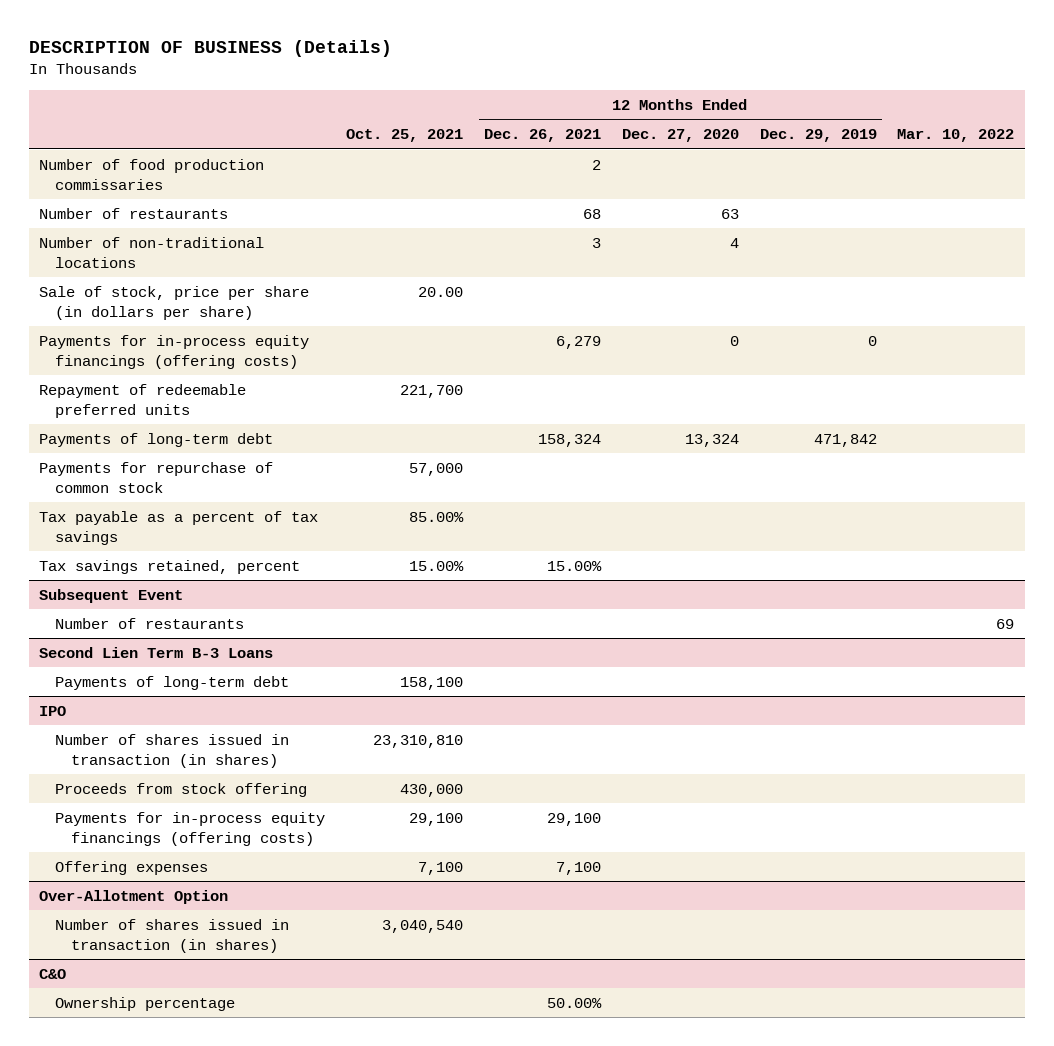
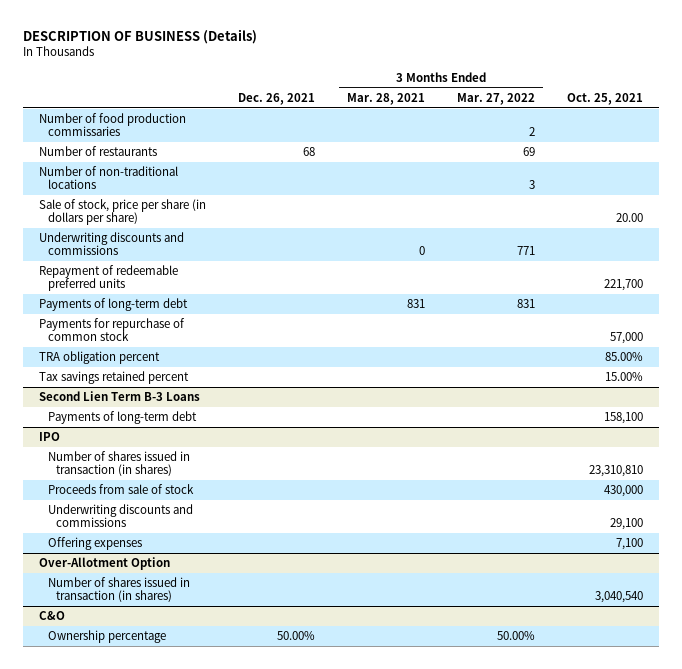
- | Oct. 25, 2021 | 12 Months Ended Dec. 26, 2021 | 12 Months Ended Dec. 27, 2020 | 12 Months Ended Dec. 29, 2019 | Mar. 10, 2022
+ | Dec. 26, 2021 | 3 Months Ended Mar. 28, 2021 | 3 Months Ended Mar. 27, 2022 | Oct. 25, 2021
- Payments for in-process equity financings (offering costs) | | 6,279 | 0 | 0 |
+ Underwriting discounts and commissions | | 0 | 771 |
- Tax payable as a percent of tax savings | 85.00% | | | |
- Tax savings retained, percent | 15.00% | 15.00% | | |
- Subsequent Event
- Number of restaurants | | | | | 69
+ TRA obligation percent | | | | 85.00%
+ Tax savings retained percent | | | | 15.00%
@ IPO
- Proceeds from stock offering | 430,000 | | | |
- Payments for in-process equity financings (offering costs) | 29,100 | 29,100 | | |
+ Proceeds from sale of stock | | | | 430,000
+ Underwriting discounts and commissions | | | | 29,100

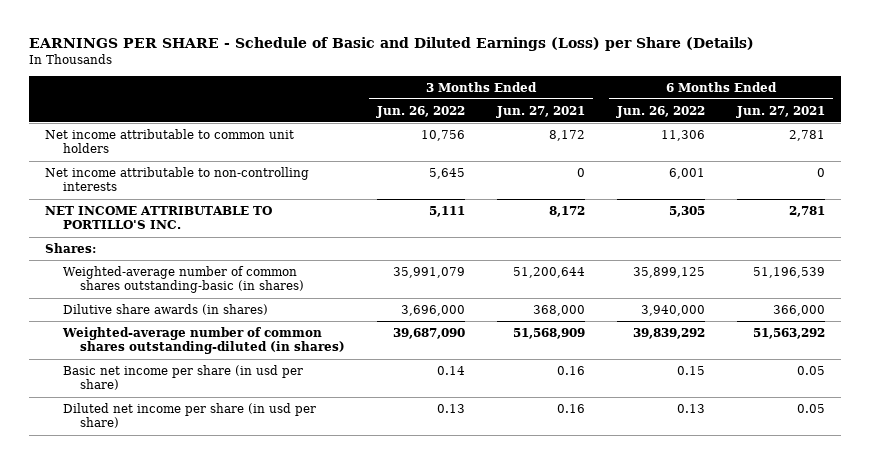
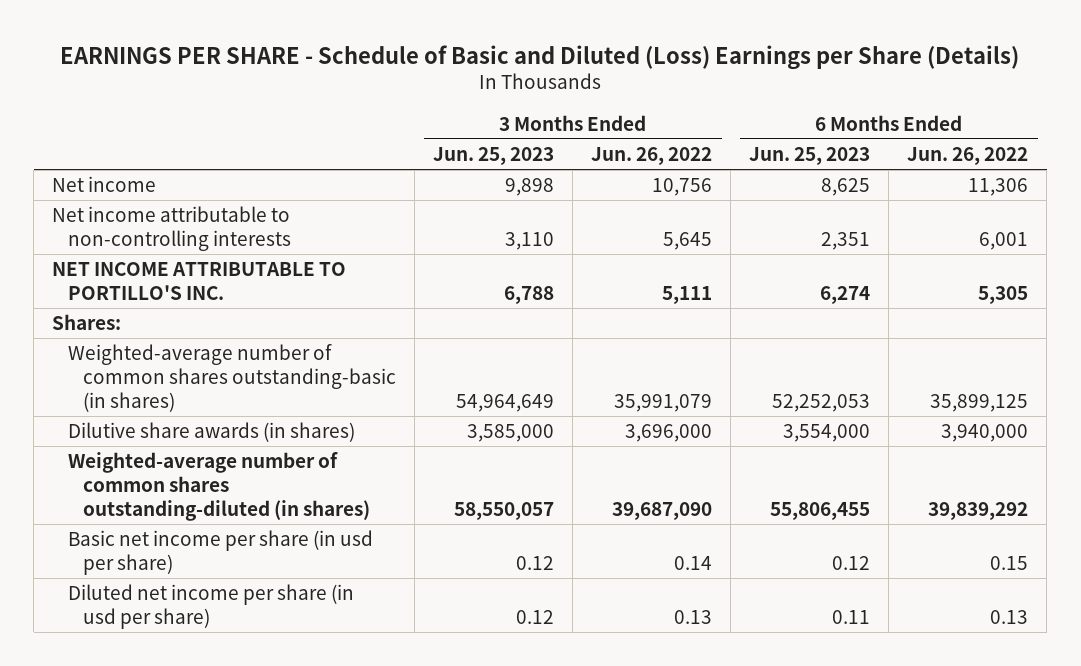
- EARNINGS PER SHARE - Schedule of Basic and Diluted Earnings (Loss) per Share (Details)
+ EARNINGS PER SHARE - Schedule of Basic and Diluted (Loss) Earnings per Share (Details)
- | 3 Months Ended Jun. 26, 2022 | 3 Months Ended Jun. 27, 2021 | 6 Months Ended Jun. 26, 2022 | 6 Months Ended Jun. 27, 2021
+ | 3 Months Ended Jun. 25, 2023 | 3 Months Ended Jun. 26, 2022 | 6 Months Ended Jun. 25, 2023 | 6 Months Ended Jun. 26, 2022
- Net income attributable to common unit holders | 10,756 | 8,172 | 11,306 | 2,781
+ Net income | 9,898 | 10,756 | 8,625 | 11,306

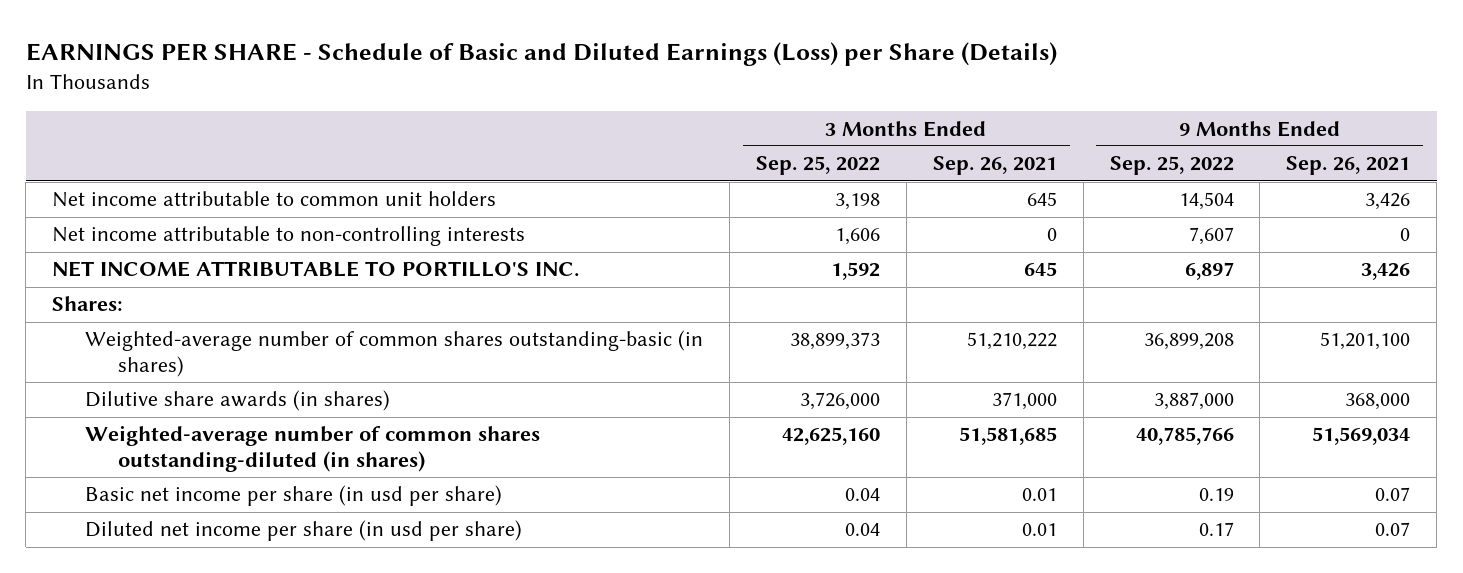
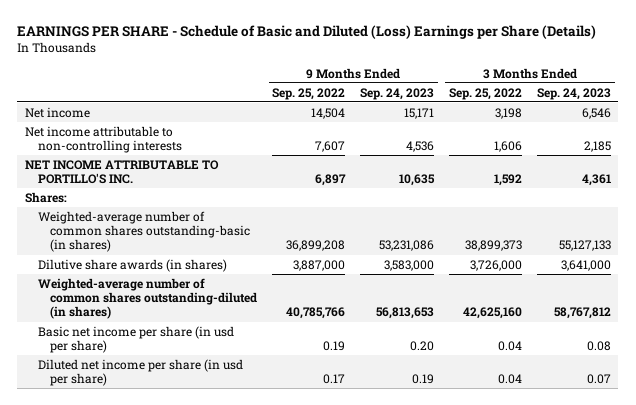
- EARNINGS PER SHARE - Schedule of Basic and Diluted Earnings (Loss) per Share (Details)
+ EARNINGS PER SHARE - Schedule of Basic and Diluted (Loss) Earnings per Share (Details)
- | 3 Months Ended Sep. 25, 2022 | 3 Months Ended Sep. 26, 2021 | 9 Months Ended Sep. 25, 2022 | 9 Months Ended Sep. 26, 2021
+ | 9 Months Ended Sep. 25, 2022 | 9 Months Ended Sep. 24, 2023 | 3 Months Ended Sep. 25, 2022 | 3 Months Ended Sep. 24, 2023
- Net income attributable to common unit holders | 3,198 | 645 | 14,504 | 3,426
+ Net income | 14,504 | 15,171 | 3,198 | 6,546

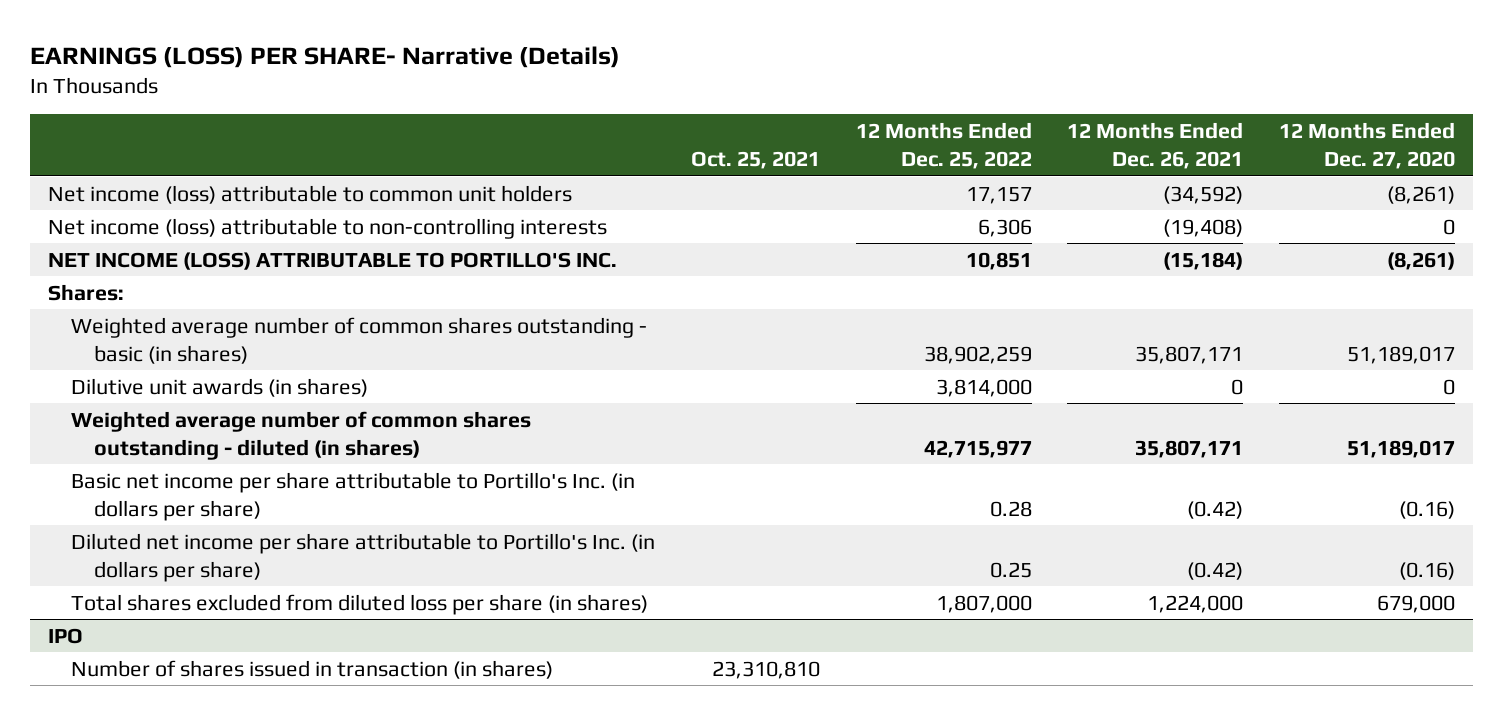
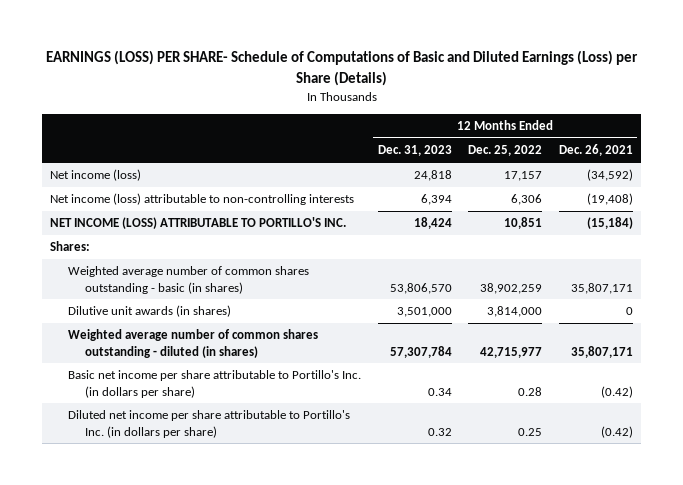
- EARNINGS (LOSS) PER SHARE- Narrative (Details)
+ EARNINGS (LOSS) PER SHARE- Schedule of Computations of Basic and Diluted Earnings (Loss) per Share (Details)
- | Oct. 25, 2021 | 12 Months Ended Dec. 25, 2022 | 12 Months Ended Dec. 26, 2021 | 12 Months Ended Dec. 27, 2020
+ | 12 Months Ended Dec. 31, 2023 | 12 Months Ended Dec. 25, 2022 | 12 Months Ended Dec. 26, 2021
- Net income (loss) attributable to common unit holders | | 17,157 | (34,592) | (8,261)
+ Net income (loss) | 24,818 | 17,157 | (34,592)
- Total shares excluded from diluted loss per share (in shares) | | 1,807,000 | 1,224,000 | 679,000
- IPO
- Number of shares issued in transaction (in shares) | 23,310,810 | | |

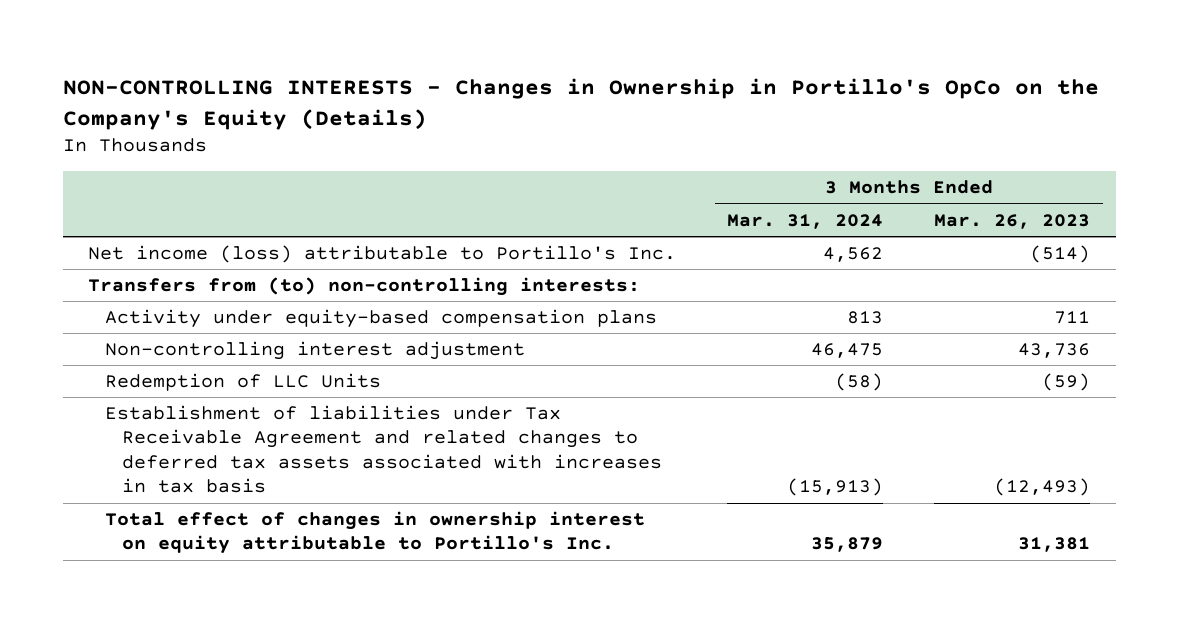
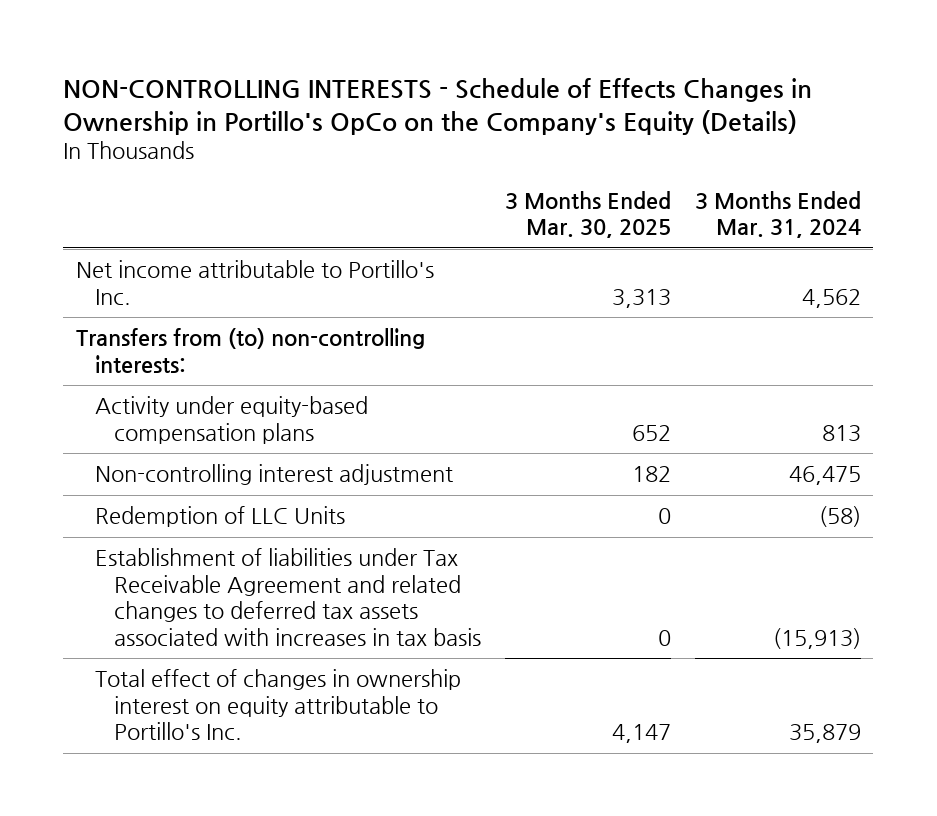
- NON-CONTROLLING INTERESTS - Changes in Ownership in Portillo's OpCo on the Company's Equity (Details)
+ NON-CONTROLLING INTERESTS - Schedule of Effects Changes in Ownership in Portillo's OpCo on the Company's Equity (Details)
- | 3 Months Ended Mar. 31, 2024 | 3 Months Ended Mar. 26, 2023
+ | 3 Months Ended Mar. 30, 2025 | 3 Months Ended Mar. 31, 2024
- Net income (loss) attributable to Portillo's Inc. | 4,562 | (514)
+ Net income attributable to Portillo's Inc. | 3,313 | 4,562

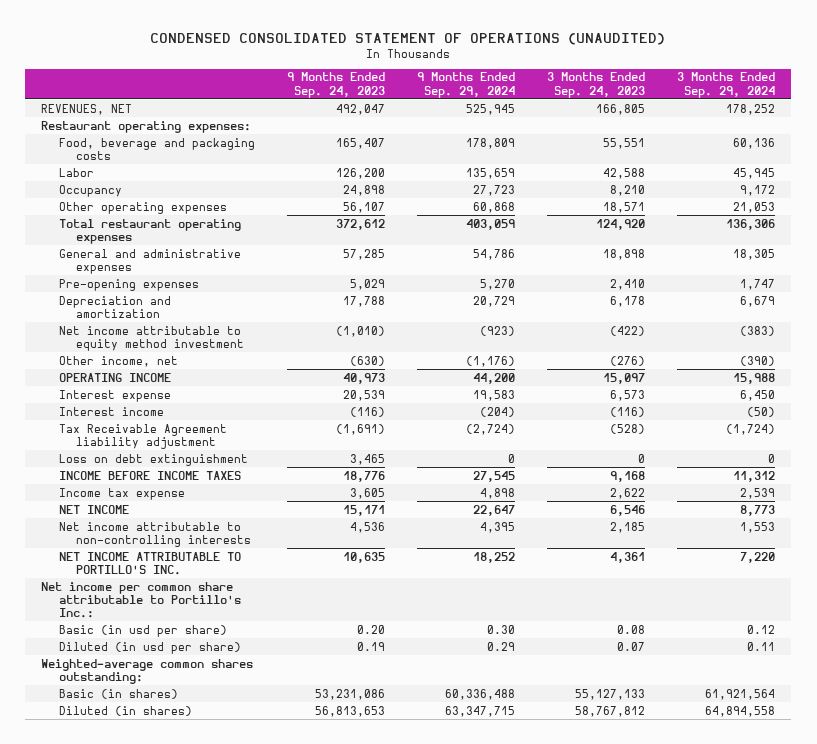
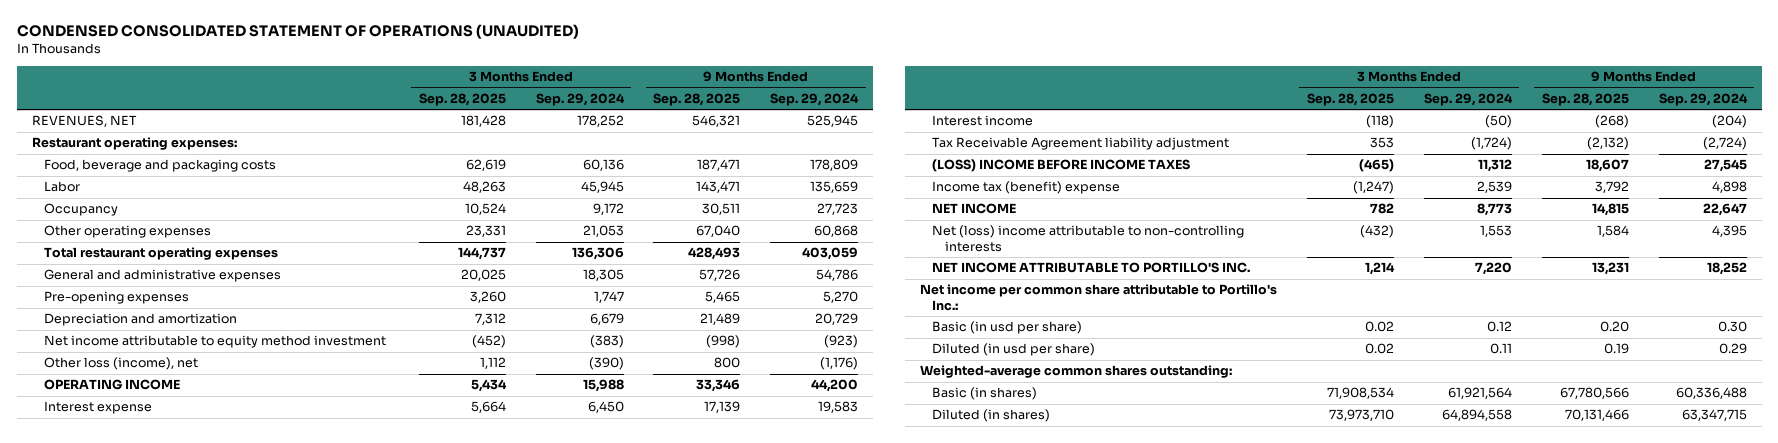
- | 9 Months Ended Sep. 24, 2023 | 9 Months Ended Sep. 29, 2024 | 3 Months Ended Sep. 24, 2023 | 3 Months Ended Sep. 29, 2024
+ | 3 Months Ended Sep. 28, 2025 | 3 Months Ended Sep. 29, 2024 | 9 Months Ended Sep. 28, 2025 | 9 Months Ended Sep. 29, 2024
- Other income, net | (630) | (1,176) | (276) | (390)
+ Other loss (income), net | 1,112 | (390) | 800 | (1,176)
- Loss on debt extinguishment | 3,465 | 0 | 0 | 0
- INCOME BEFORE INCOME TAXES | 18,776 | 27,545 | 9,168 | 11,312
- Income tax expense | 3,605 | 4,898 | 2,622 | 2,539
+ (LOSS) INCOME BEFORE INCOME TAXES | (465) | 11,312 | 18,607 | 27,545
+ Income tax (benefit) expense | (1,247) | 2,539 | 3,792 | 4,898
- Net income attributable to non-controlling interests | 4,536 | 4,395 | 2,185 | 1,553
+ Net (loss) income attributable to non-controlling interests | (432) | 1,553 | 1,584 | 4,395

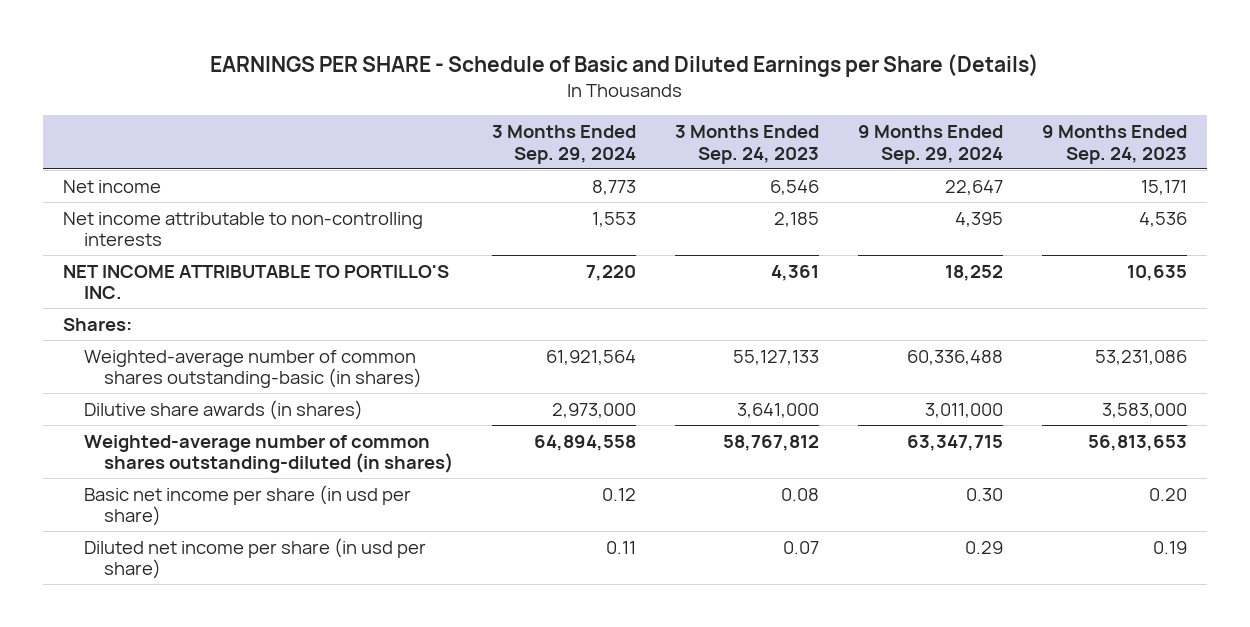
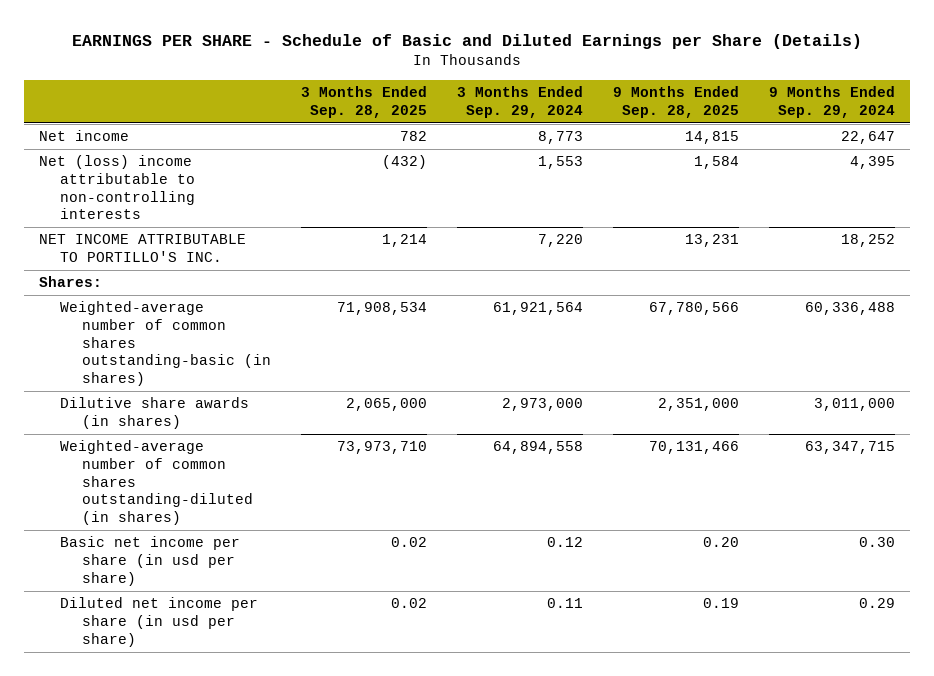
- | 3 Months Ended Sep. 29, 2024 | 3 Months Ended Sep. 24, 2023 | 9 Months Ended Sep. 29, 2024 | 9 Months Ended Sep. 24, 2023
+ | 3 Months Ended Sep. 28, 2025 | 3 Months Ended Sep. 29, 2024 | 9 Months Ended Sep. 28, 2025 | 9 Months Ended Sep. 29, 2024
- Net income attributable to non-controlling interests | 1,553 | 2,185 | 4,395 | 4,536
+ Net (loss) income attributable to non-controlling interests | (432) | 1,553 | 1,584 | 4,395

